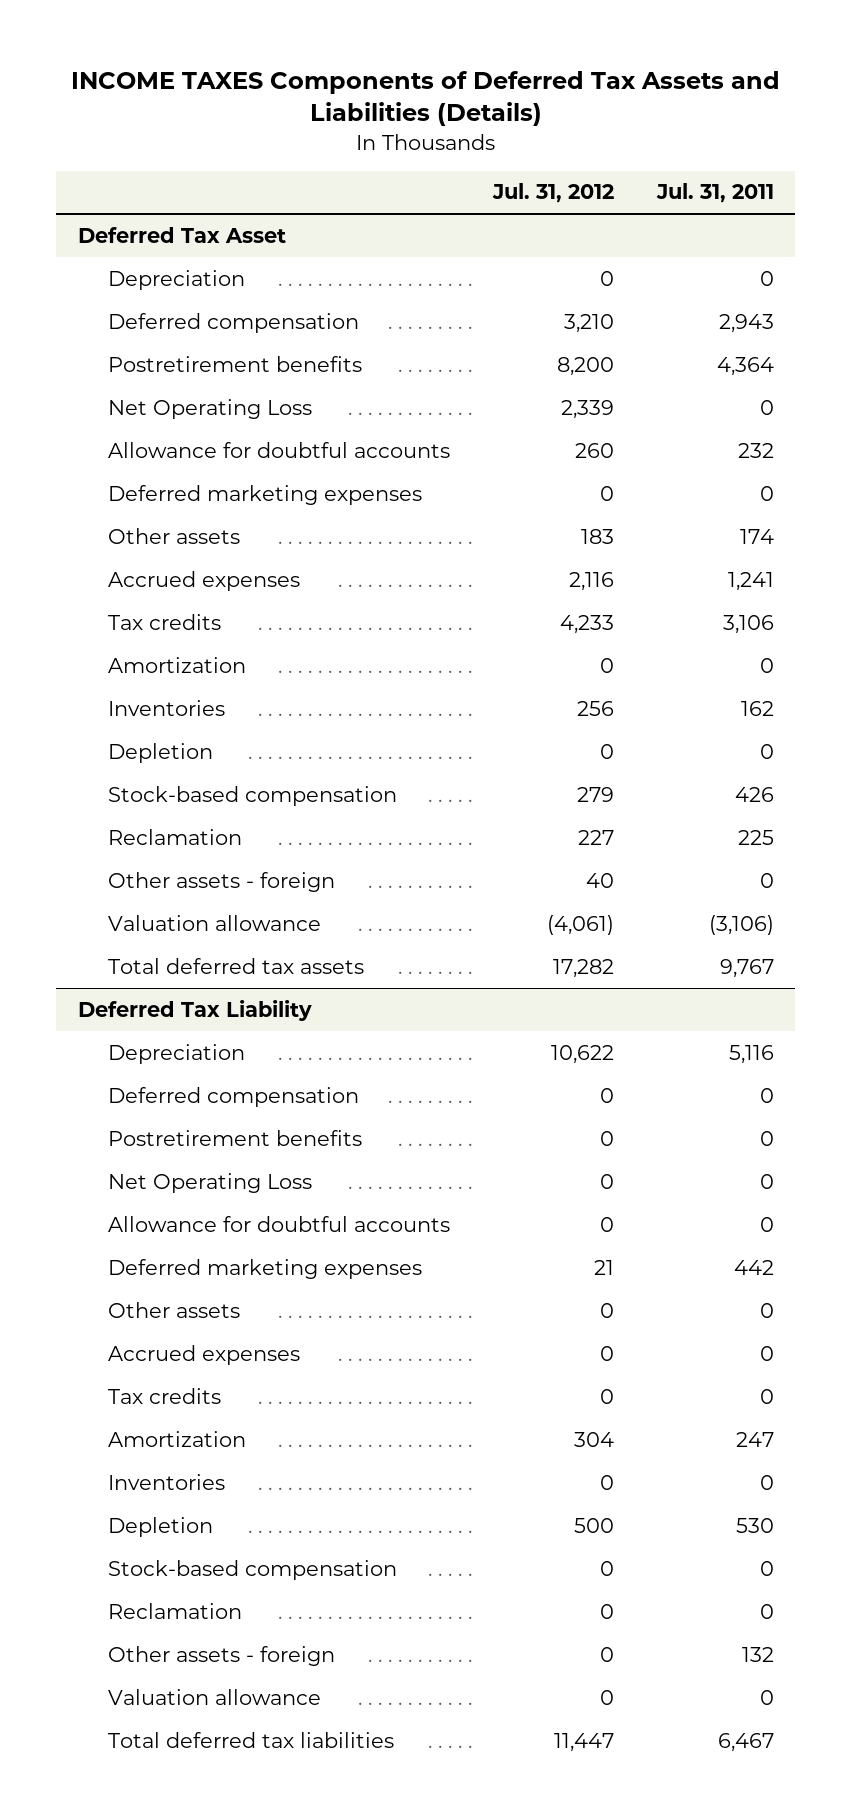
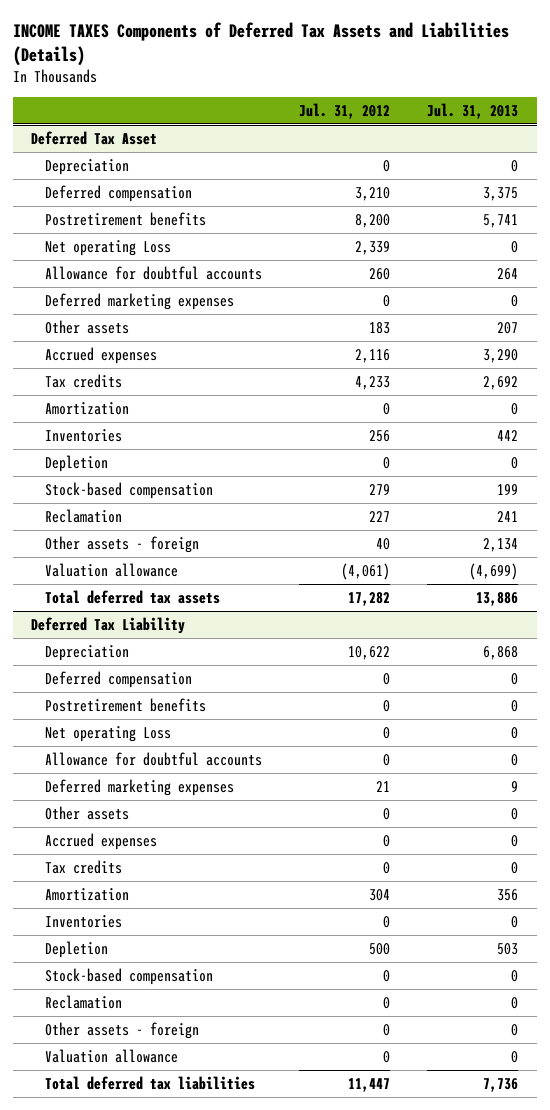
- | Jul. 31, 2012 | Jul. 31, 2011
+ | Jul. 31, 2012 | Jul. 31, 2013
@ Deferred Tax Asset
- Net Operating Loss | 2,339 | 0
+ Net operating Loss | 2,339 | 0
@ Deferred Tax Liability
- Net Operating Loss | 0 | 0
+ Net operating Loss | 0 | 0

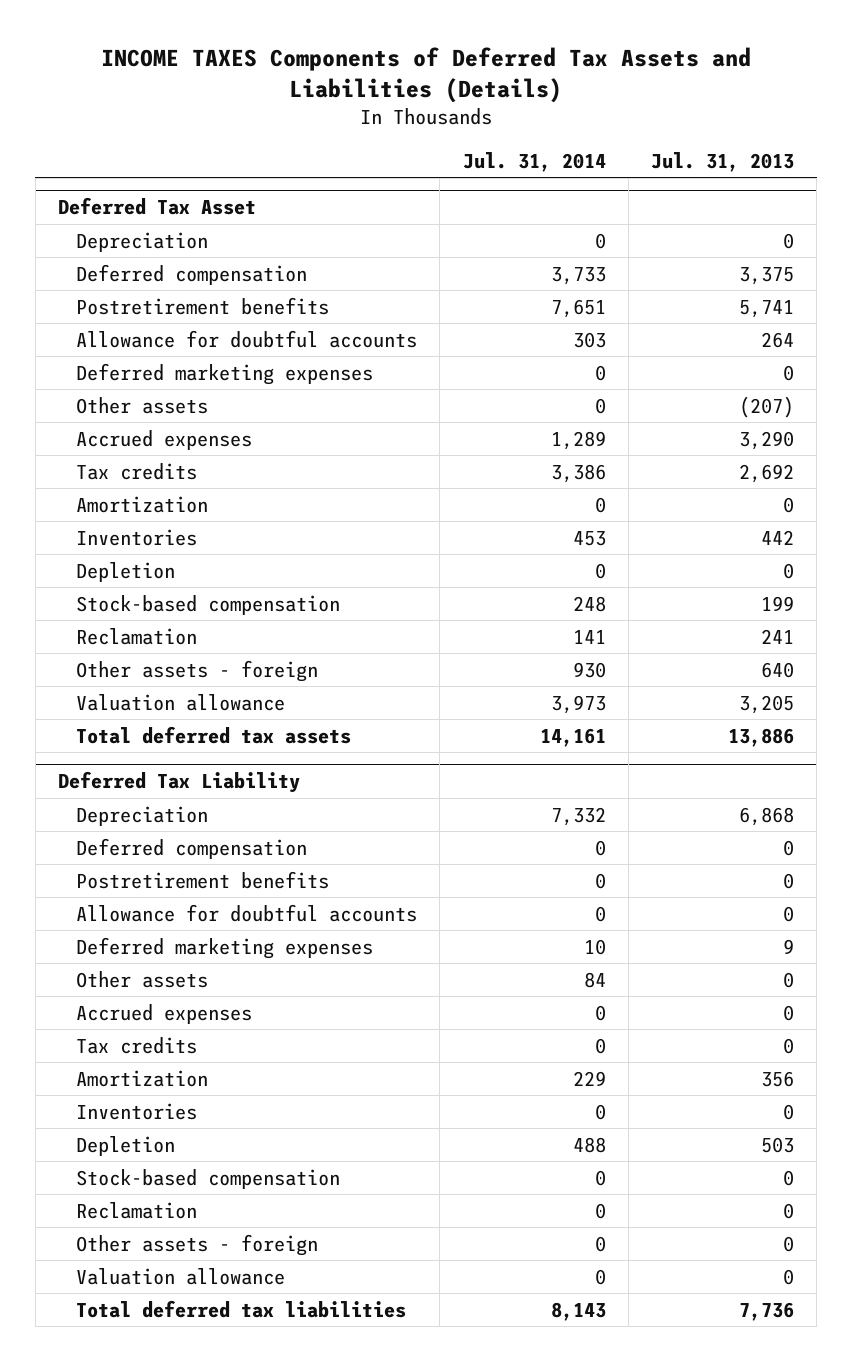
- | Jul. 31, 2012 | Jul. 31, 2013
+ | Jul. 31, 2014 | Jul. 31, 2013
@ Deferred Tax Asset
- Net operating Loss | 2,339 | 0
- Other assets | 183 | 207
+ Other assets | 0 | (207)
- Other assets - foreign | 40 | 2,134
- Valuation allowance | (4,061) | (4,699)
+ Other assets - foreign | 930 | 640
+ Valuation allowance | 3,973 | 3,205
@ Deferred Tax Liability
- Net operating Loss | 0 | 0

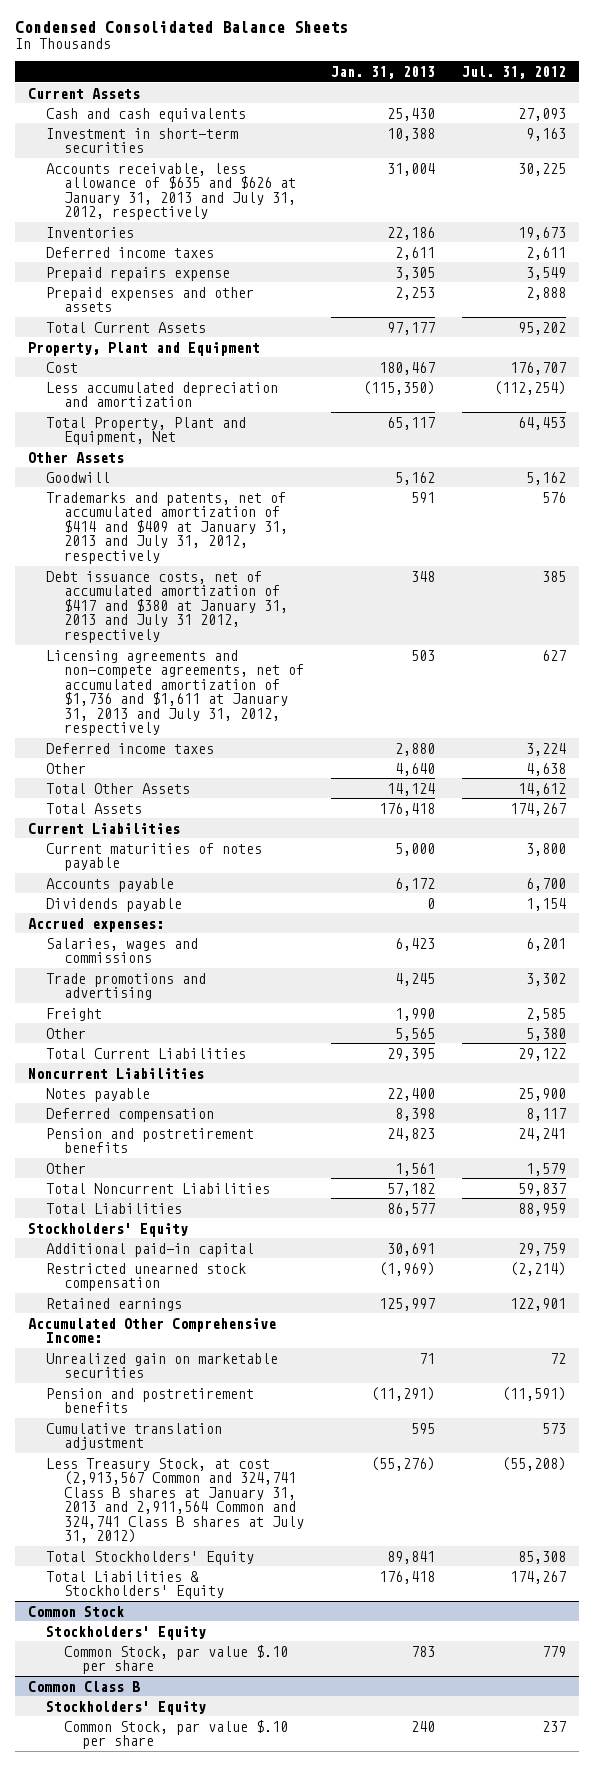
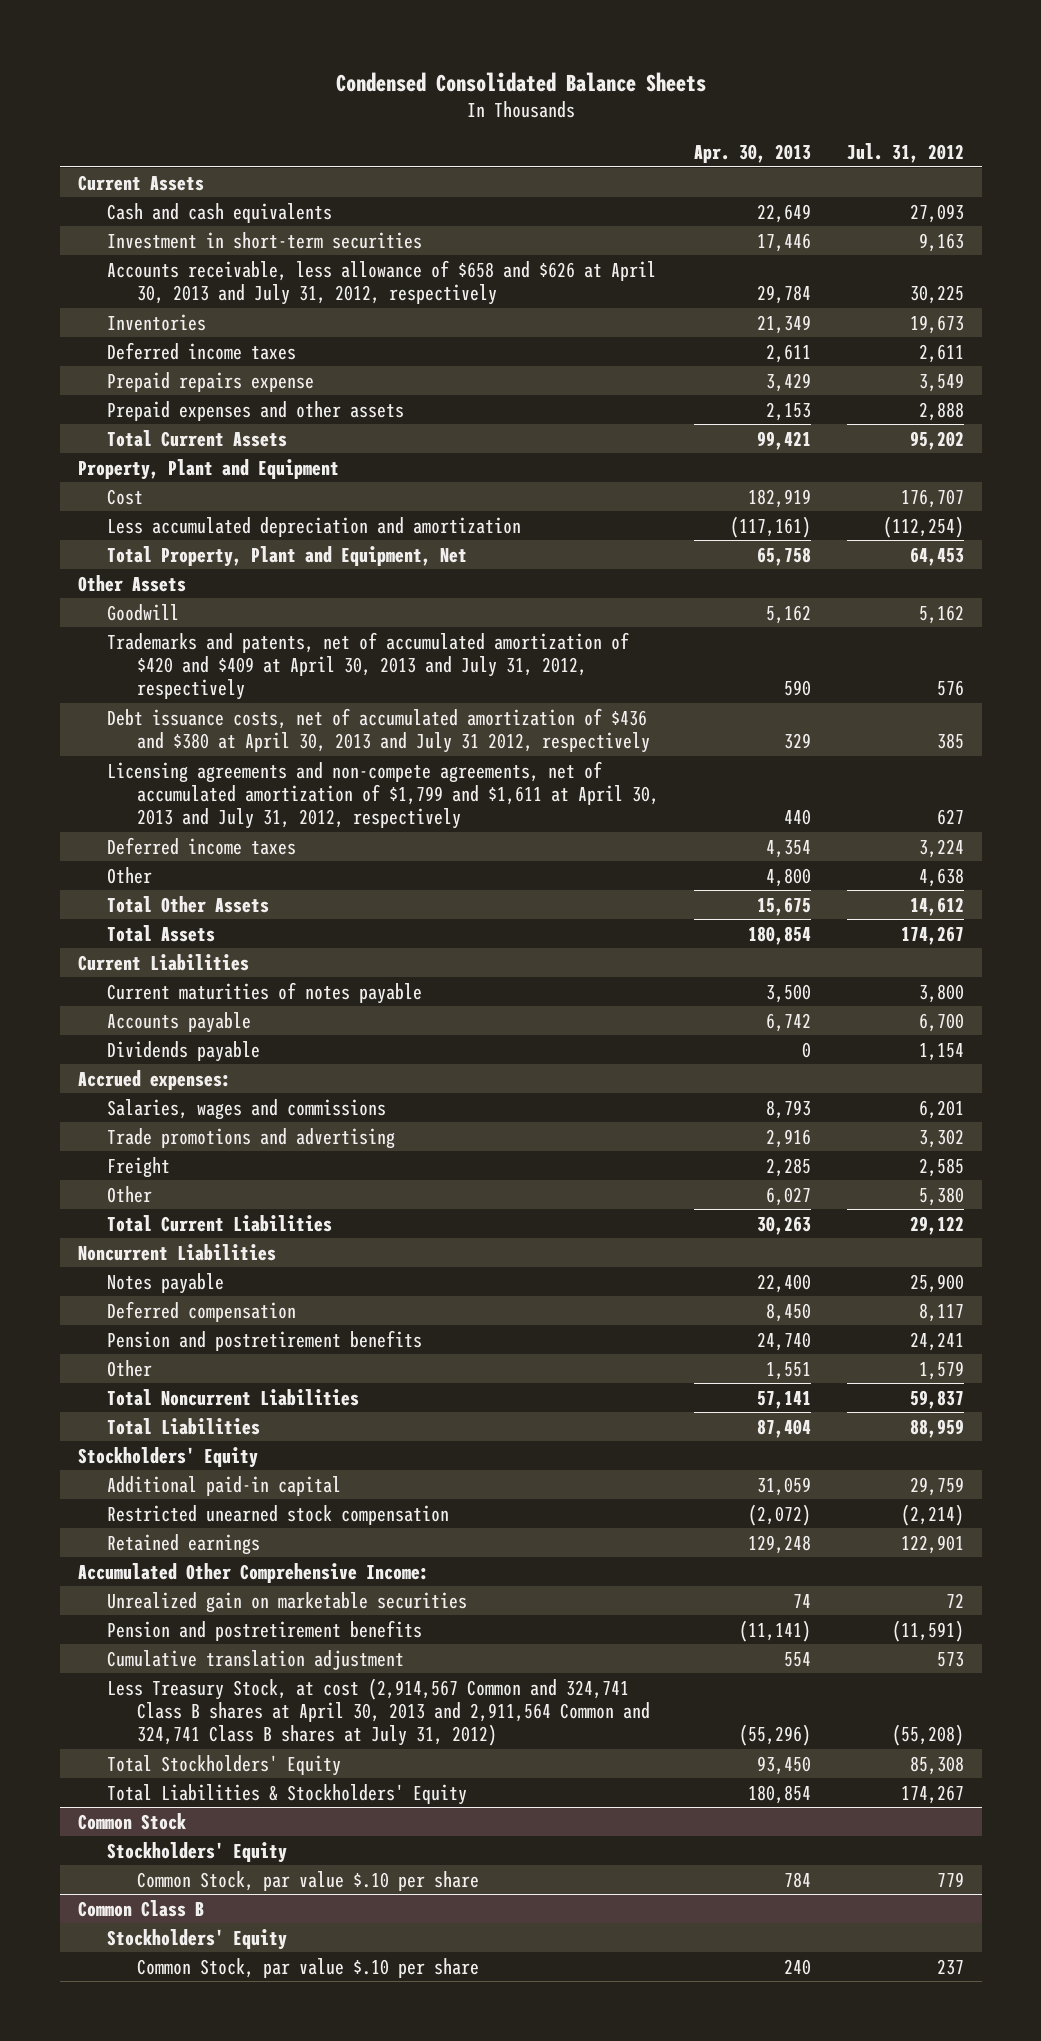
- | Jan. 31, 2013 | Jul. 31, 2012
+ | Apr. 30, 2013 | Jul. 31, 2012
- Accounts receivable, less allowance of $635 and $626 at January 31, 2013 and July 31, 2012, respectively | 31,004 | 30,225
+ Accounts receivable, less allowance of $658 and $626 at April 30, 2013 and July 31, 2012, respectively | 29,784 | 30,225
- Trademarks and patents, net of accumulated amortization of $414 and $409 at January 31, 2013 and July 31, 2012, respectively | 591 | 576
- Debt issuance costs, net of accumulated amortization of $417 and $380 at January 31, 2013 and July 31 2012, respectively | 348 | 385
- Licensing agreements and non-compete agreements, net of accumulated amortization of $1,736 and $1,611 at January 31, 2013 and July 31, 2012, respectively | 503 | 627
+ Trademarks and patents, net of accumulated amortization of $420 and $409 at April 30, 2013 and July 31, 2012, respectively | 590 | 576
+ Debt issuance costs, net of accumulated amortization of $436 and $380 at April 30, 2013 and July 31 2012, respectively | 329 | 385
+ Licensing agreements and non-compete agreements, net of accumulated amortization of $1,799 and $1,611 at April 30, 2013 and July 31, 2012, respectively | 440 | 627
- Less Treasury Stock, at cost (2,913,567 Common and 324,741 Class B shares at January 31, 2013 and 2,911,564 Common and 324,741 Class B shares at July 31, 2012) | (55,276) | (55,208)
+ Less Treasury Stock, at cost (2,914,567 Common and 324,741 Class B shares at April 30, 2013 and 2,911,564 Common and 324,741 Class B shares at July 31, 2012) | (55,296) | (55,208)

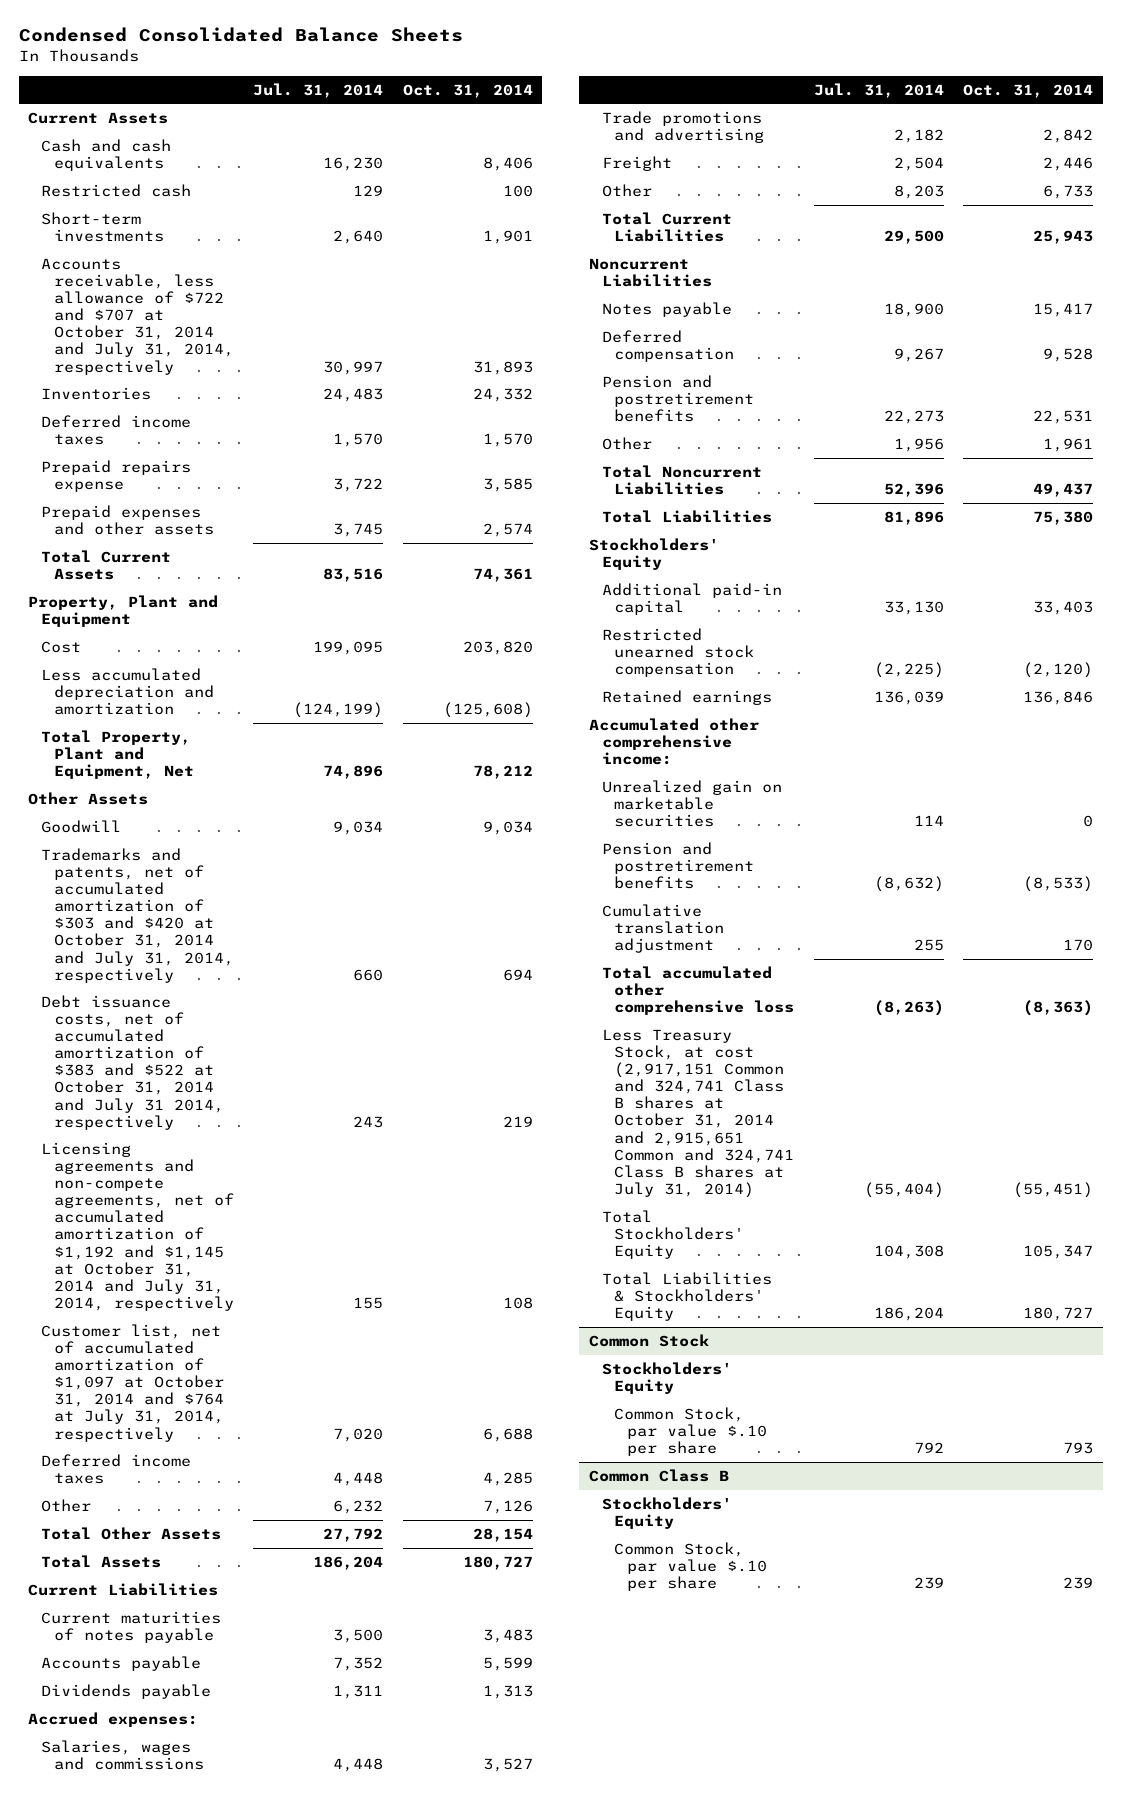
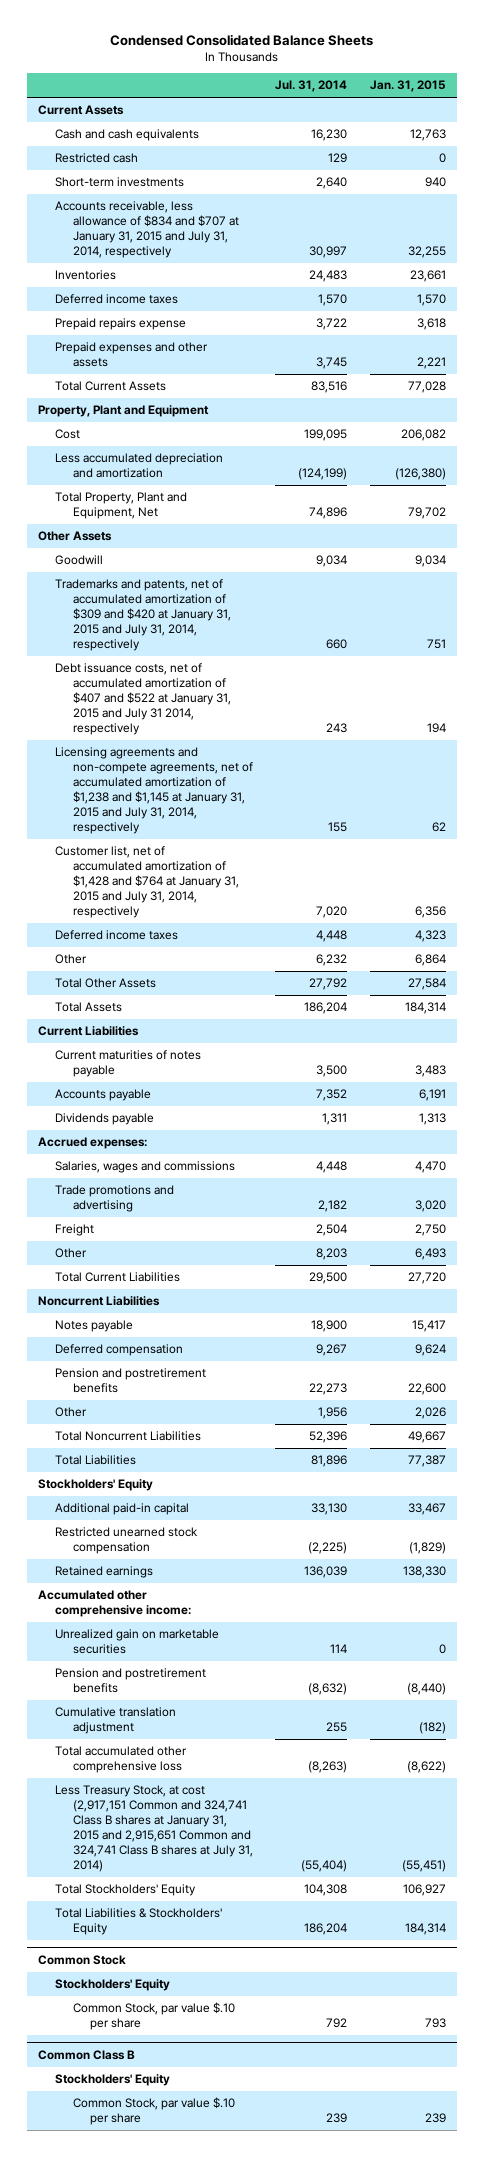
- | Jul. 31, 2014 | Oct. 31, 2014
+ | Jul. 31, 2014 | Jan. 31, 2015
- Accounts receivable, less allowance of $722 and $707 at October 31, 2014 and July 31, 2014, respectively | 30,997 | 31,893
+ Accounts receivable, less allowance of $834 and $707 at January 31, 2015 and July 31, 2014, respectively | 30,997 | 32,255
- Trademarks and patents, net of accumulated amortization of $303 and $420 at October 31, 2014 and July 31, 2014, respectively | 660 | 694
- Debt issuance costs, net of accumulated amortization of $383 and $522 at October 31, 2014 and July 31 2014, respectively | 243 | 219
- Licensing agreements and non-compete agreements, net of accumulated amortization of $1,192 and $1,145 at October 31, 2014 and July 31, 2014, respectively | 155 | 108
- Customer list, net of accumulated amortization of $1,097 at October 31, 2014 and $764 at July 31, 2014, respectively | 7,020 | 6,688
+ Trademarks and patents, net of accumulated amortization of $309 and $420 at January 31, 2015 and July 31, 2014, respectively | 660 | 751
+ Debt issuance costs, net of accumulated amortization of $407 and $522 at January 31, 2015 and July 31 2014, respectively | 243 | 194
+ Licensing agreements and non-compete agreements, net of accumulated amortization of $1,238 and $1,145 at January 31, 2015 and July 31, 2014, respectively | 155 | 62
+ Customer list, net of accumulated amortization of $1,428 and $764 at January 31, 2015 and July 31, 2014, respectively | 7,020 | 6,356
- Less Treasury Stock, at cost (2,917,151 Common and 324,741 Class B shares at October 31, 2014 and 2,915,651 Common and 324,741 Class B shares at July 31, 2014) | (55,404) | (55,451)
+ Less Treasury Stock, at cost (2,917,151 Common and 324,741 Class B shares at January 31, 2015 and 2,915,651 Common and 324,741 Class B shares at July 31, 2014) | (55,404) | (55,451)

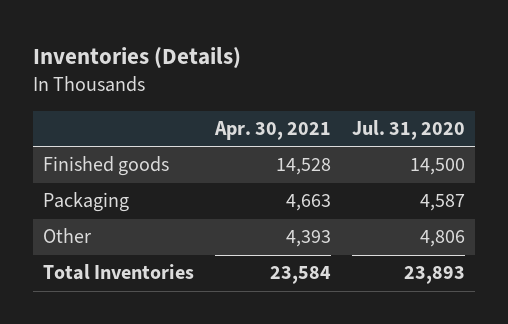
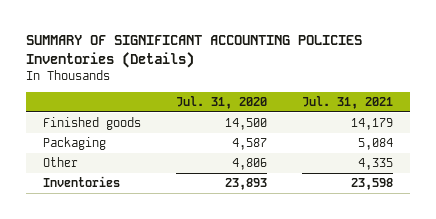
- Inventories (Details)
+ SUMMARY OF SIGNIFICANT ACCOUNTING POLICIES Inventories (Details)
- | Apr. 30, 2021 | Jul. 31, 2020
+ | Jul. 31, 2020 | Jul. 31, 2021
- Total Inventories | 23,584 | 23,893
+ Inventories | 23,893 | 23,598

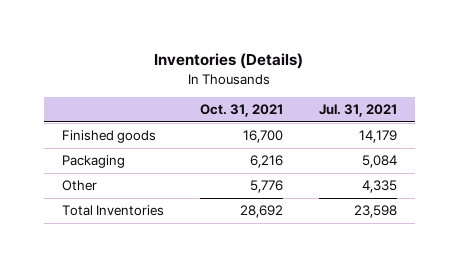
- SUMMARY OF SIGNIFICANT ACCOUNTING POLICIES Inventories (Details)
+ Inventories (Details)
- | Jul. 31, 2020 | Jul. 31, 2021
+ | Oct. 31, 2021 | Jul. 31, 2021
- Inventories | 23,893 | 23,598
+ Total Inventories | 28,692 | 23,598

